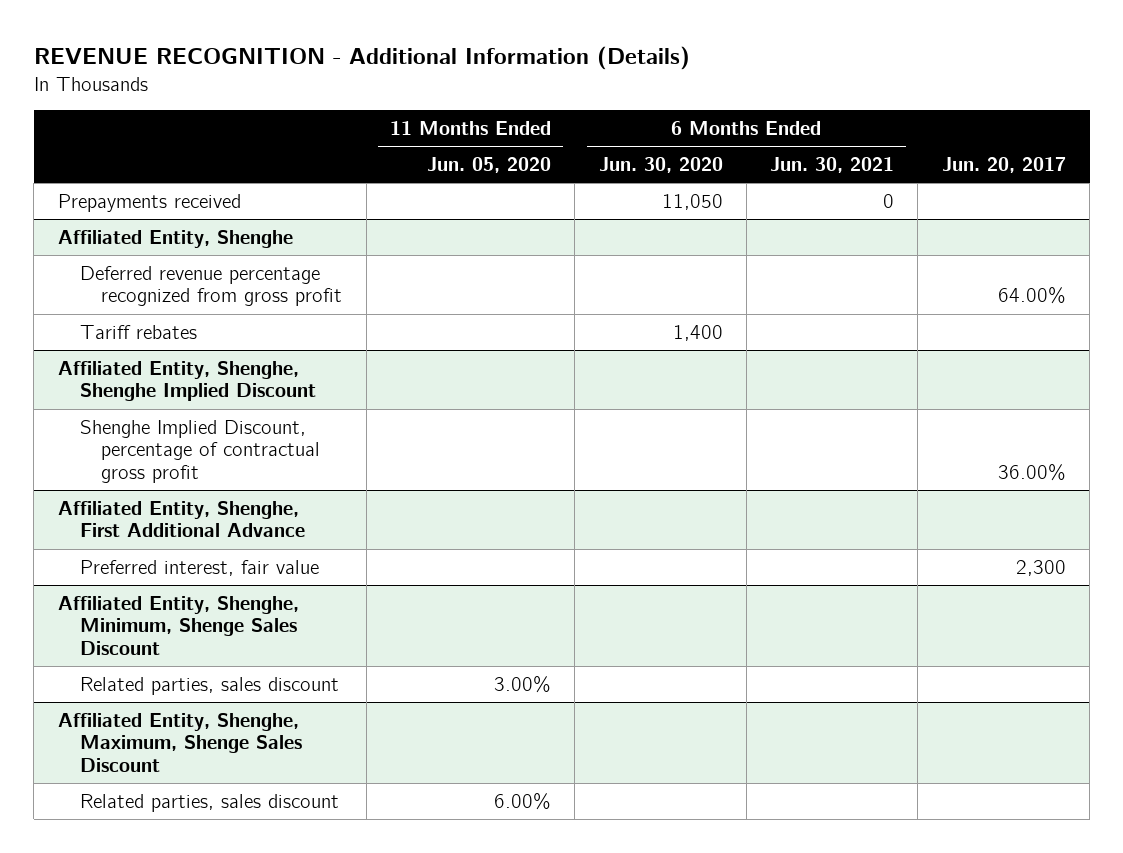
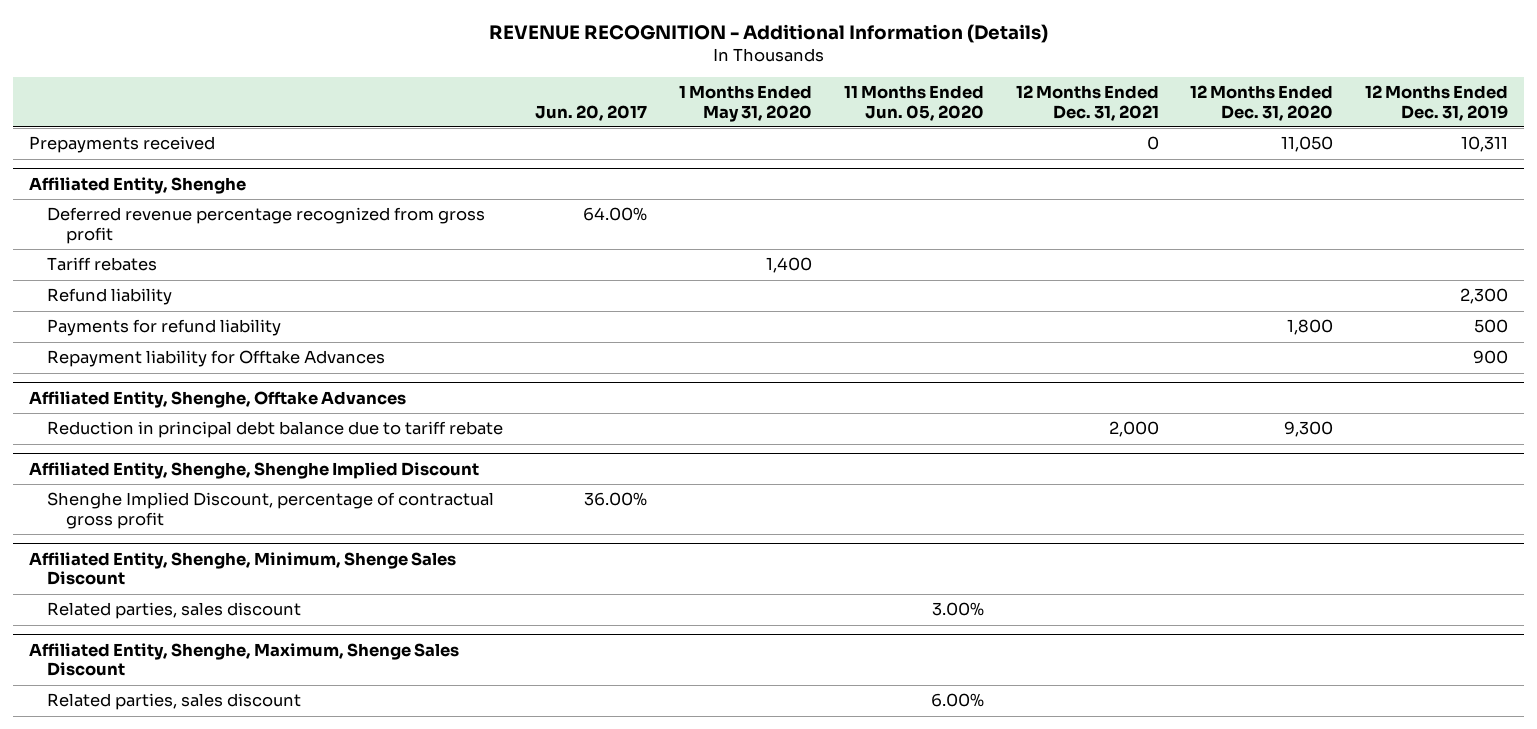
- | 11 Months Ended Jun. 05, 2020 | 6 Months Ended Jun. 30, 2020 | 6 Months Ended Jun. 30, 2021 | Jun. 20, 2017
+ | Jun. 20, 2017 | 1 Months Ended May 31, 2020 | 11 Months Ended Jun. 05, 2020 | 12 Months Ended Dec. 31, 2021 | 12 Months Ended Dec. 31, 2020 | 12 Months Ended Dec. 31, 2019
@ Affiliated Entity, Shenghe
+ Refund liability | | | | | | 2,300
+ Payments for refund liability | | | | | 1,800 | 500
+ Repayment liability for Offtake Advances | | | | | | 900
+ Affiliated Entity, Shenghe, Offtake Advances
+ Reduction in principal debt balance due to tariff rebate | | | | 2,000 | 9,300 |
- Affiliated Entity, Shenghe, First Additional Advance
- Preferred interest, fair value | | | | 2,300

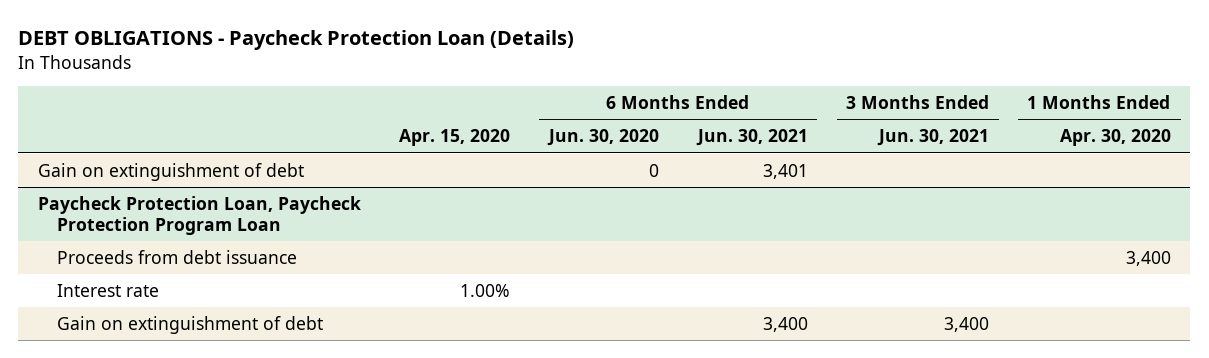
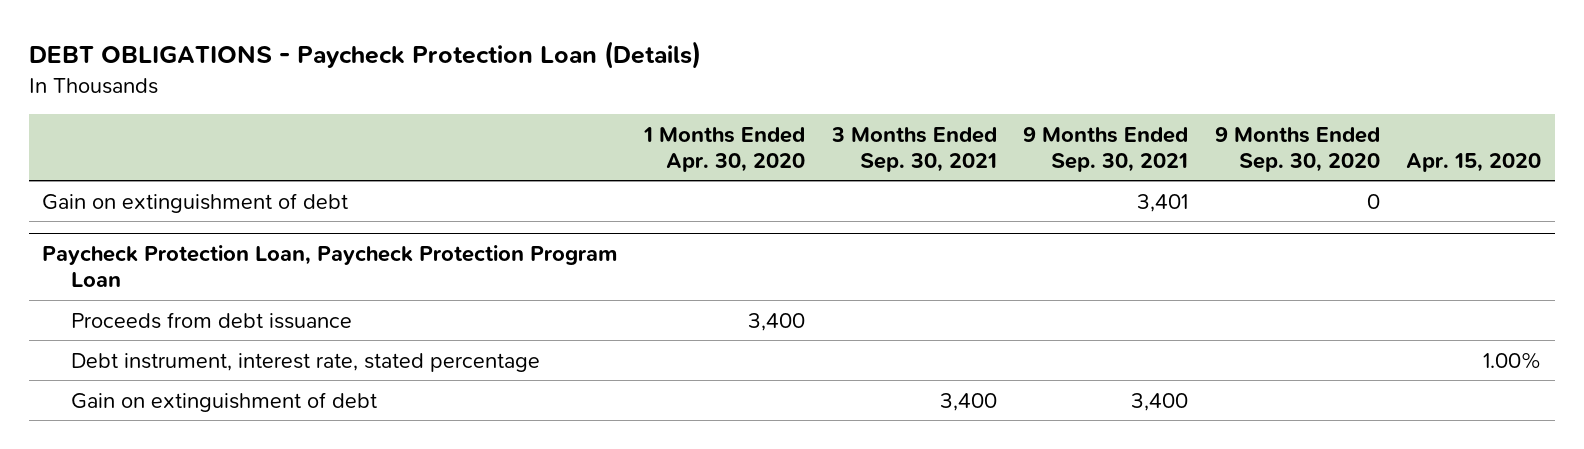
- | Apr. 15, 2020 | 6 Months Ended Jun. 30, 2020 | 6 Months Ended Jun. 30, 2021 | 3 Months Ended Jun. 30, 2021 | 1 Months Ended Apr. 30, 2020
+ | 1 Months Ended Apr. 30, 2020 | 3 Months Ended Sep. 30, 2021 | 9 Months Ended Sep. 30, 2021 | 9 Months Ended Sep. 30, 2020 | Apr. 15, 2020
@ Paycheck Protection Loan, Paycheck Protection Program Loan
- Interest rate | 1.00% | | | |
+ Debt instrument, interest rate, stated percentage | | | | | 1.00%

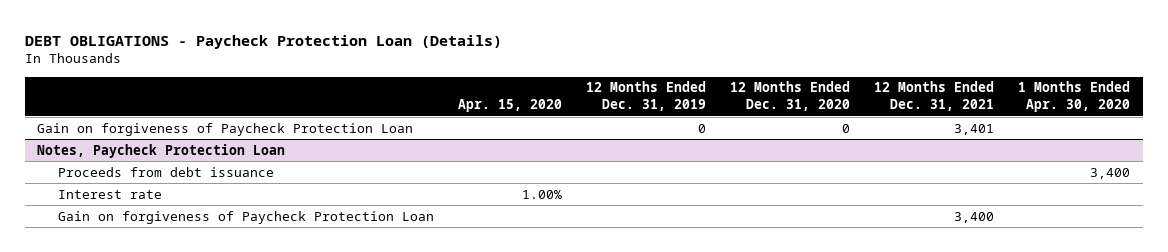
- | 1 Months Ended Apr. 30, 2020 | 3 Months Ended Sep. 30, 2021 | 9 Months Ended Sep. 30, 2021 | 9 Months Ended Sep. 30, 2020 | Apr. 15, 2020
+ | Apr. 15, 2020 | 12 Months Ended Dec. 31, 2019 | 12 Months Ended Dec. 31, 2020 | 12 Months Ended Dec. 31, 2021 | 1 Months Ended Apr. 30, 2020
- Gain on extinguishment of debt | | | 3,401 | 0 |
- Paycheck Protection Loan, Paycheck Protection Program Loan
+ Gain on forgiveness of Paycheck Protection Loan | | 0 | 0 | 3,401 |
+ Notes, Paycheck Protection Loan
- Debt instrument, interest rate, stated percentage | | | | | 1.00%
- Gain on extinguishment of debt | | 3,400 | 3,400 | |
+ Interest rate | 1.00% | | | |
+ Gain on forgiveness of Paycheck Protection Loan | | | | 3,400 |

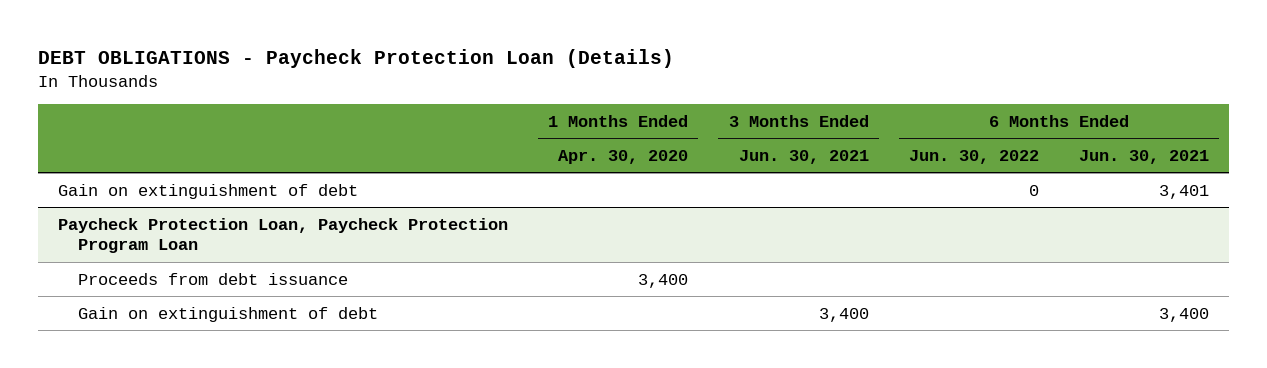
- | Apr. 15, 2020 | 12 Months Ended Dec. 31, 2019 | 12 Months Ended Dec. 31, 2020 | 12 Months Ended Dec. 31, 2021 | 1 Months Ended Apr. 30, 2020
+ | 1 Months Ended Apr. 30, 2020 | 3 Months Ended Jun. 30, 2021 | 6 Months Ended Jun. 30, 2022 | 6 Months Ended Jun. 30, 2021
- Gain on forgiveness of Paycheck Protection Loan | | 0 | 0 | 3,401 |
- Notes, Paycheck Protection Loan
+ Gain on extinguishment of debt | | | 0 | 3,401
+ Paycheck Protection Loan, Paycheck Protection Program Loan
- Interest rate | 1.00% | | | |
- Gain on forgiveness of Paycheck Protection Loan | | | | 3,400 |
+ Gain on extinguishment of debt | | 3,400 | | 3,400

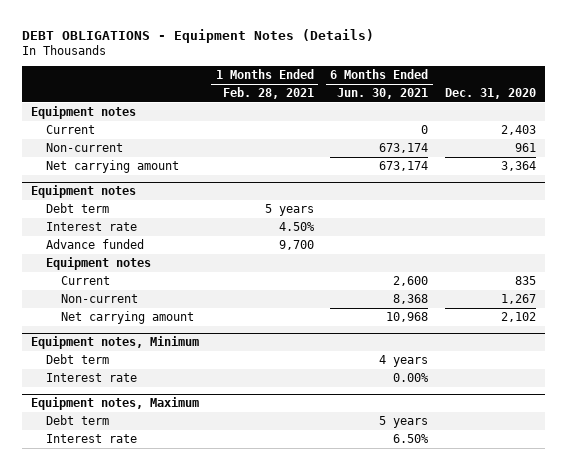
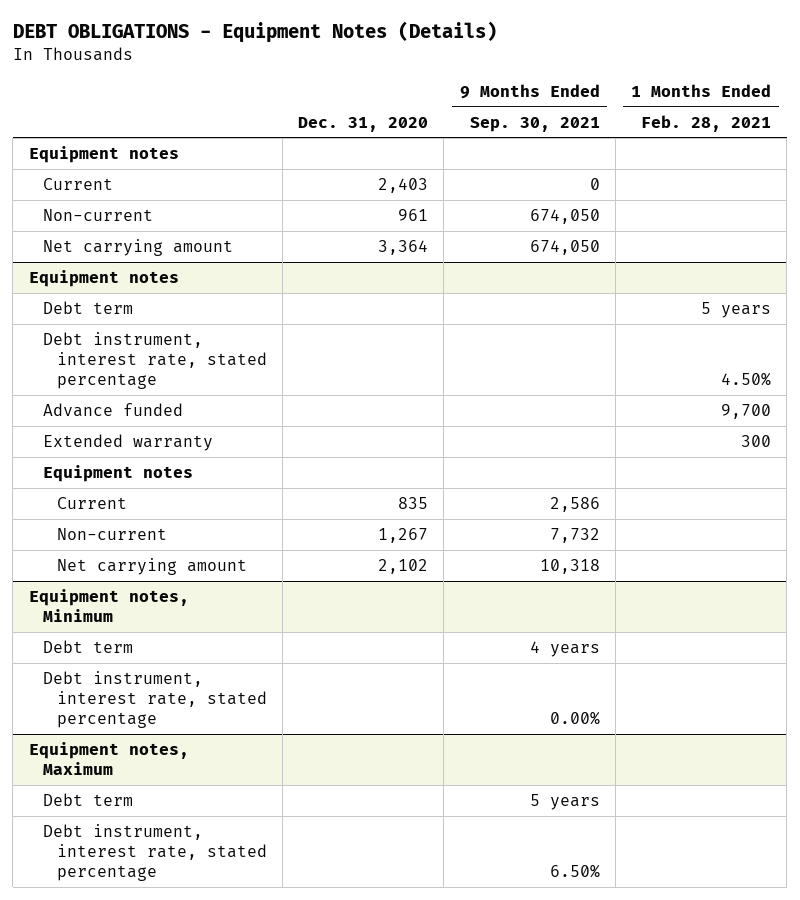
- | 1 Months Ended Feb. 28, 2021 | 6 Months Ended Jun. 30, 2021 | Dec. 31, 2020
+ | Dec. 31, 2020 | 9 Months Ended Sep. 30, 2021 | 1 Months Ended Feb. 28, 2021
@ Equipment notes
- Interest rate | 4.50% | |
+ Debt instrument, interest rate, stated percentage | | | 4.50%
+ Extended warranty | | | 300
@ Equipment notes, Minimum
- Interest rate | | 0.00% |
+ Debt instrument, interest rate, stated percentage | | 0.00% |
@ Equipment notes, Maximum
- Interest rate | | 6.50% |
+ Debt instrument, interest rate, stated percentage | | 6.50% |

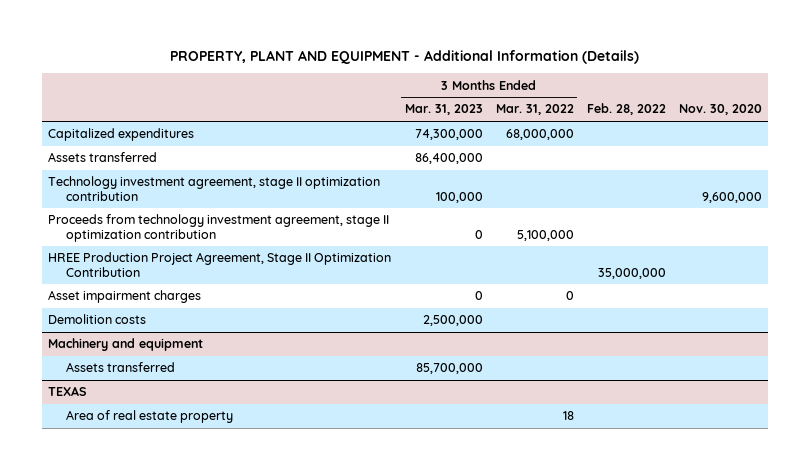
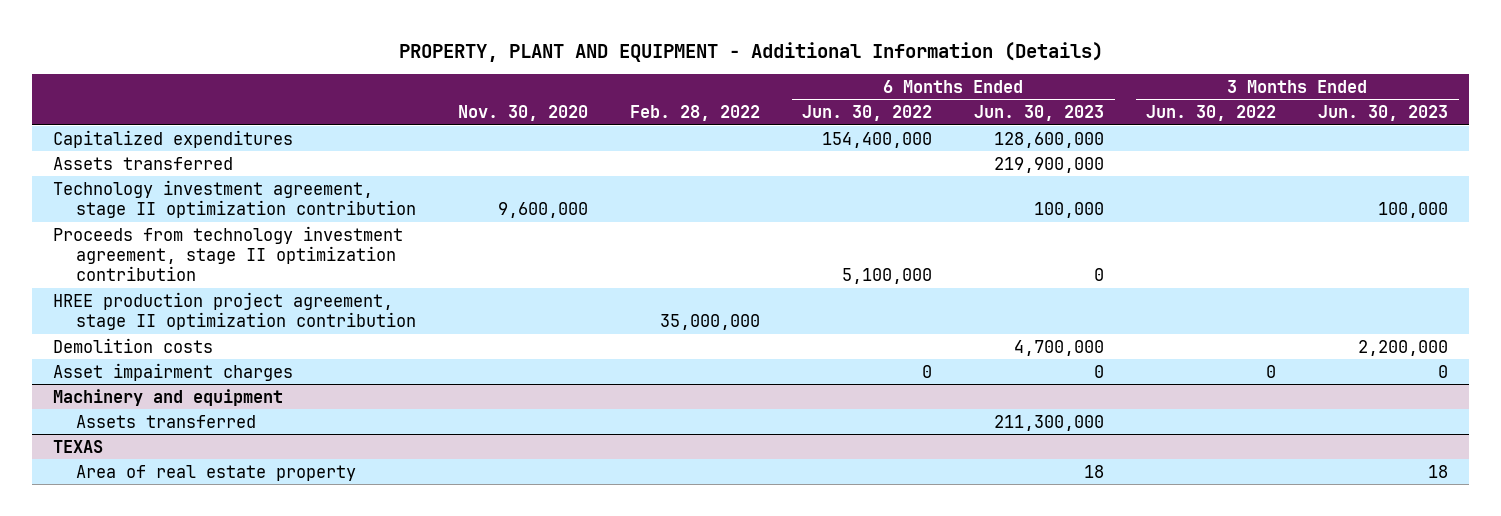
- | 3 Months Ended Mar. 31, 2023 | 3 Months Ended Mar. 31, 2022 | Feb. 28, 2022 | Nov. 30, 2020
+ | Nov. 30, 2020 | Feb. 28, 2022 | 6 Months Ended Jun. 30, 2022 | 6 Months Ended Jun. 30, 2023 | 3 Months Ended Jun. 30, 2022 | 3 Months Ended Jun. 30, 2023
- HREE Production Project Agreement, Stage II Optimization Contribution | | | 35,000,000 |
+ HREE production project agreement, stage II optimization contribution | | 35,000,000 | | | |
moved down: Asset impairment charges | | | 0 | 0 | 0 | 0

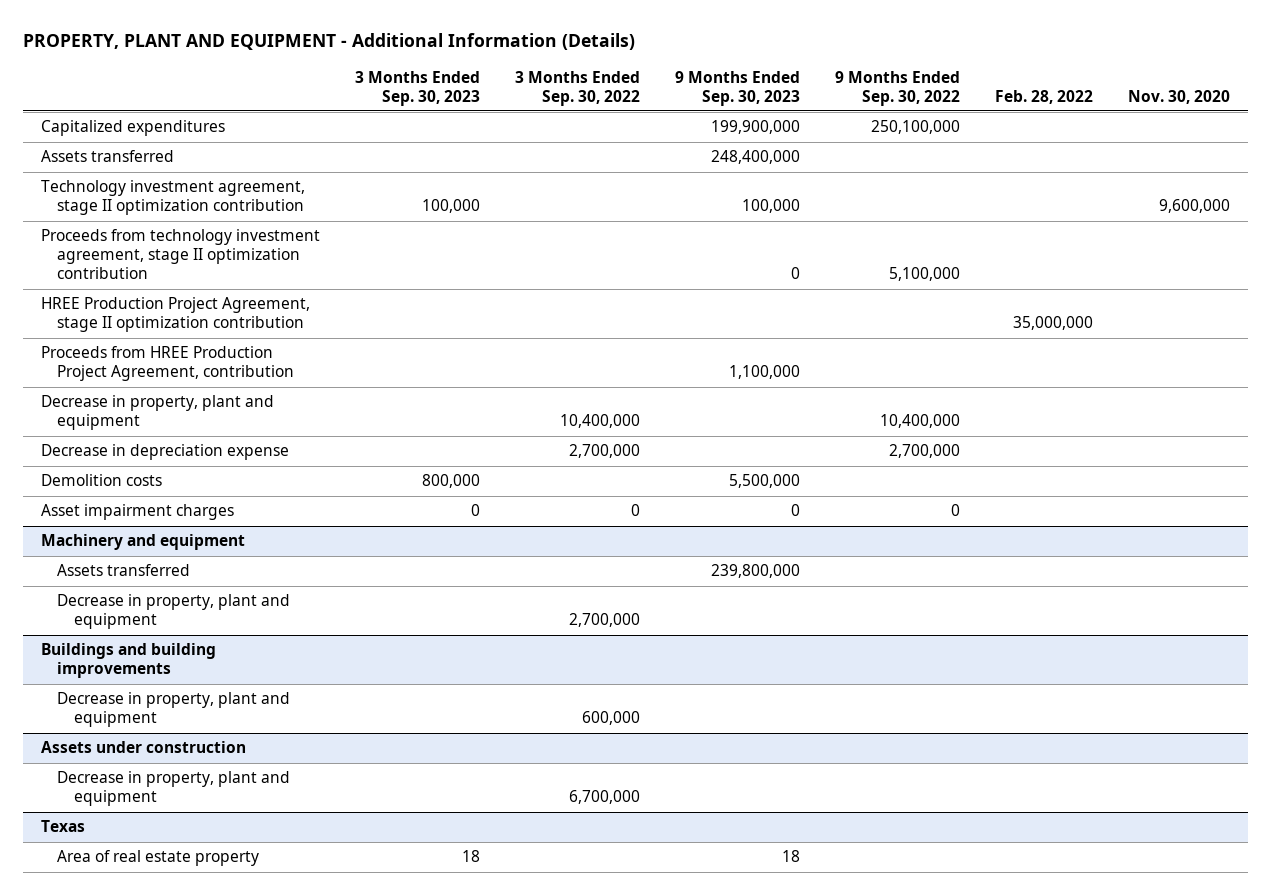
- | Nov. 30, 2020 | Feb. 28, 2022 | 6 Months Ended Jun. 30, 2022 | 6 Months Ended Jun. 30, 2023 | 3 Months Ended Jun. 30, 2022 | 3 Months Ended Jun. 30, 2023
+ | 3 Months Ended Sep. 30, 2023 | 3 Months Ended Sep. 30, 2022 | 9 Months Ended Sep. 30, 2023 | 9 Months Ended Sep. 30, 2022 | Feb. 28, 2022 | Nov. 30, 2020
- HREE production project agreement, stage II optimization contribution | | 35,000,000 | | | |
+ HREE Production Project Agreement, stage II optimization contribution | | | | | 35,000,000 |
+ Proceeds from HREE Production Project Agreement, contribution | | | 1,100,000 | | |
+ Decrease in property, plant and equipment | | 10,400,000 | | 10,400,000 | |
+ Decrease in depreciation expense | | 2,700,000 | | 2,700,000 | |
- TEXAS
@ Machinery and equipment
+ Decrease in property, plant and equipment | | 2,700,000 | | | |
+ Buildings and building improvements
+ Decrease in property, plant and equipment | | 600,000 | | | |
+ Assets under construction
+ Decrease in property, plant and equipment | | 6,700,000 | | | |
+ Texas

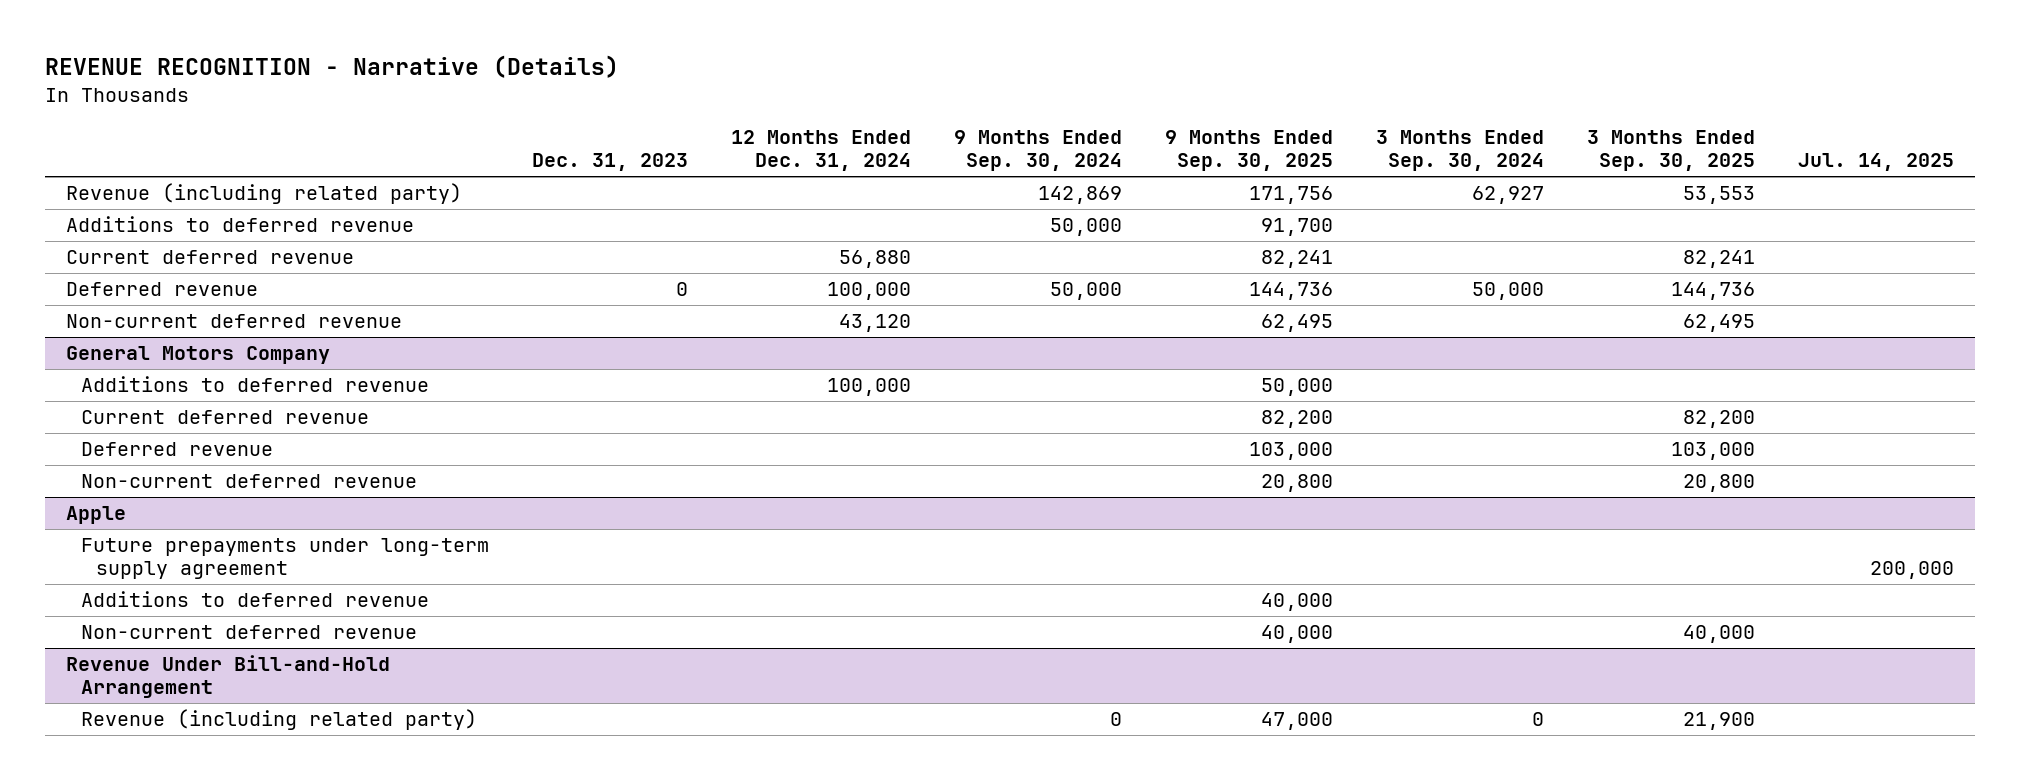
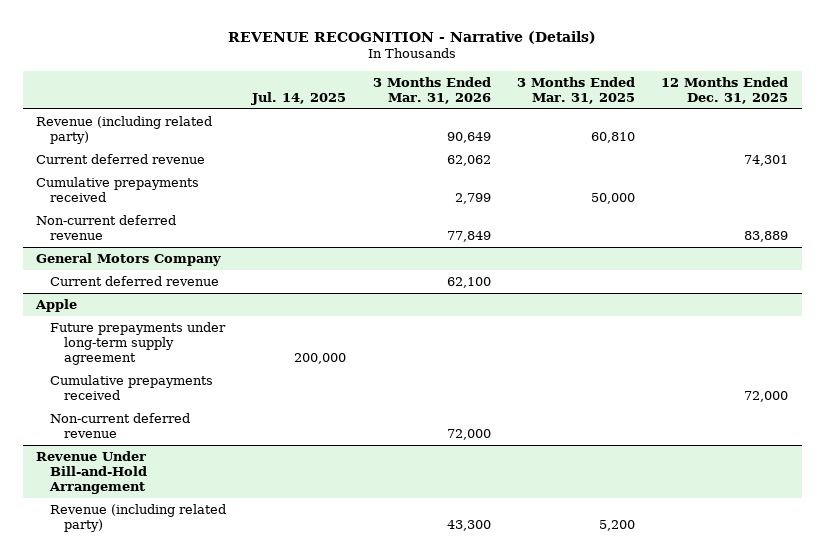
- | Dec. 31, 2023 | 12 Months Ended Dec. 31, 2024 | 9 Months Ended Sep. 30, 2024 | 9 Months Ended Sep. 30, 2025 | 3 Months Ended Sep. 30, 2024 | 3 Months Ended Sep. 30, 2025 | Jul. 14, 2025
+ | Jul. 14, 2025 | 3 Months Ended Mar. 31, 2026 | 3 Months Ended Mar. 31, 2025 | 12 Months Ended Dec. 31, 2025
- Additions to deferred revenue | | | 50,000 | 91,700 | | |
- Deferred revenue | 0 | 100,000 | 50,000 | 144,736 | 50,000 | 144,736 |
+ Cumulative prepayments received | | 2,799 | 50,000 |
@ General Motors Company
- Additions to deferred revenue | | 100,000 | | 50,000 | | |
- Deferred revenue | | | | 103,000 | | 103,000 |
- Non-current deferred revenue | | | | 20,800 | | 20,800 |
@ Apple
- Additions to deferred revenue | | | | 40,000 | | |
+ Cumulative prepayments received | | | | 72,000

